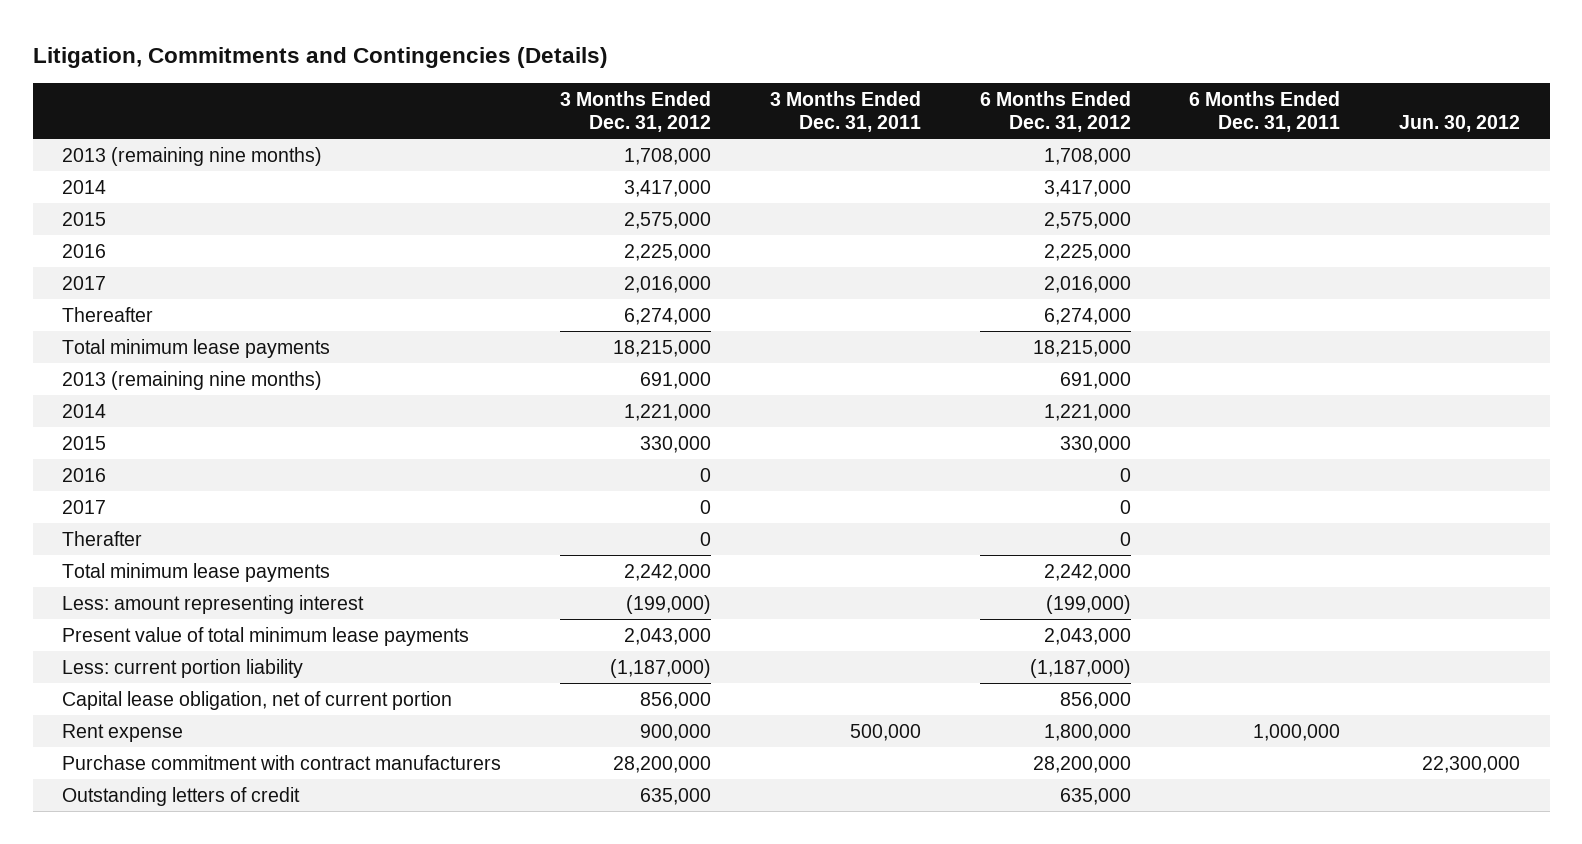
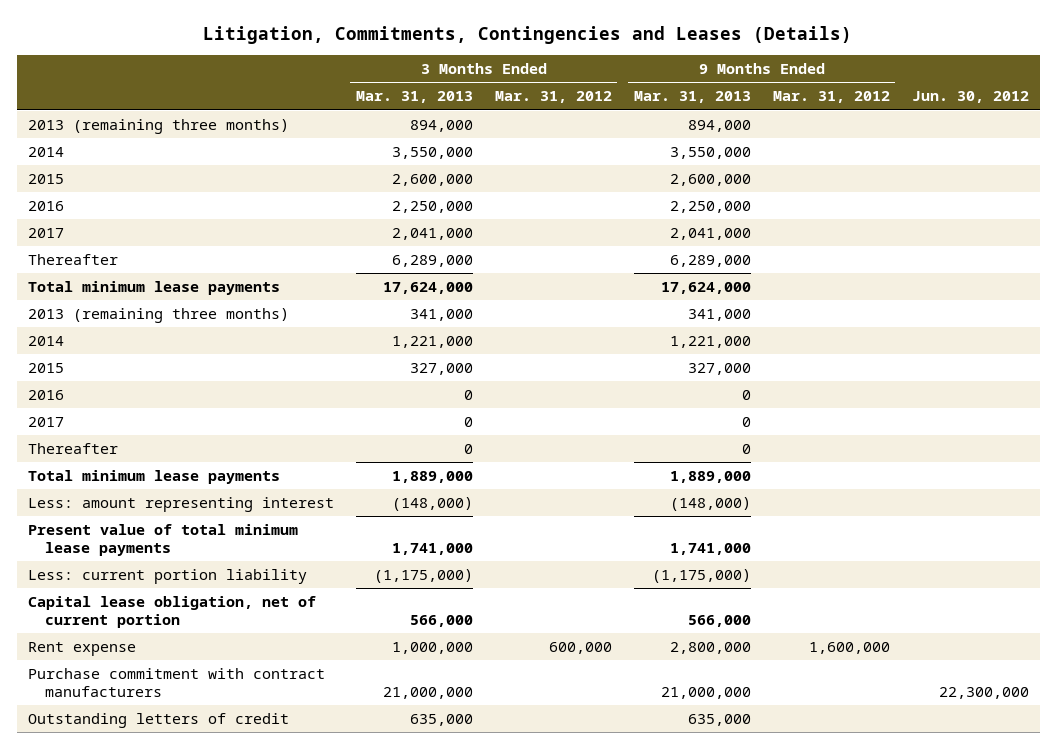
- Litigation, Commitments and Contingencies (Details)
+ Litigation, Commitments, Contingencies and Leases (Details)
- | 3 Months Ended Dec. 31, 2012 | 3 Months Ended Dec. 31, 2011 | 6 Months Ended Dec. 31, 2012 | 6 Months Ended Dec. 31, 2011 | Jun. 30, 2012
+ | 3 Months Ended Mar. 31, 2013 | 3 Months Ended Mar. 31, 2012 | 9 Months Ended Mar. 31, 2013 | 9 Months Ended Mar. 31, 2012 | Jun. 30, 2012
- 2013 (remaining nine months) | 1,708,000 | | 1,708,000 | |
+ 2013 (remaining three months) | 894,000 | | 894,000 | |
- 2013 (remaining nine months) | 691,000 | | 691,000 | |
+ 2013 (remaining three months) | 341,000 | | 341,000 | |
- Therafter | 0 | | 0 | |
+ Thereafter | 0 | | 0 | |

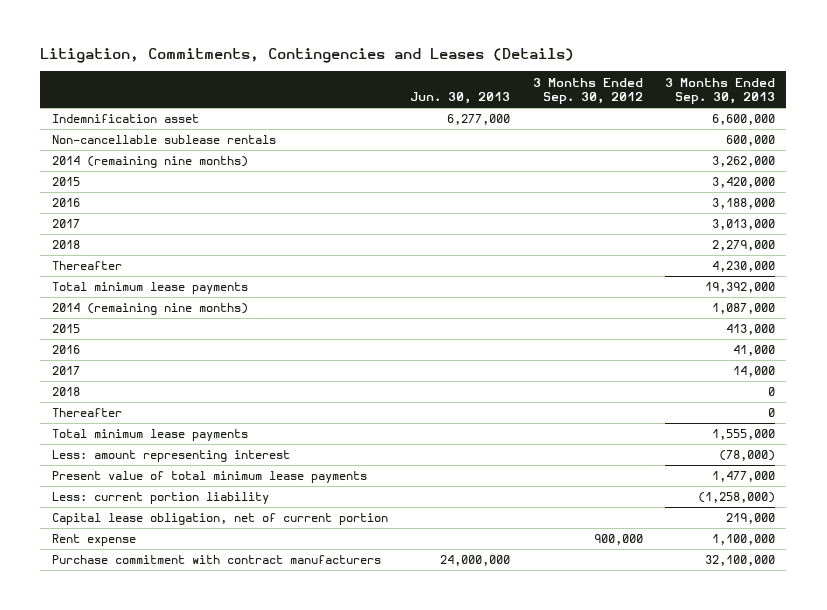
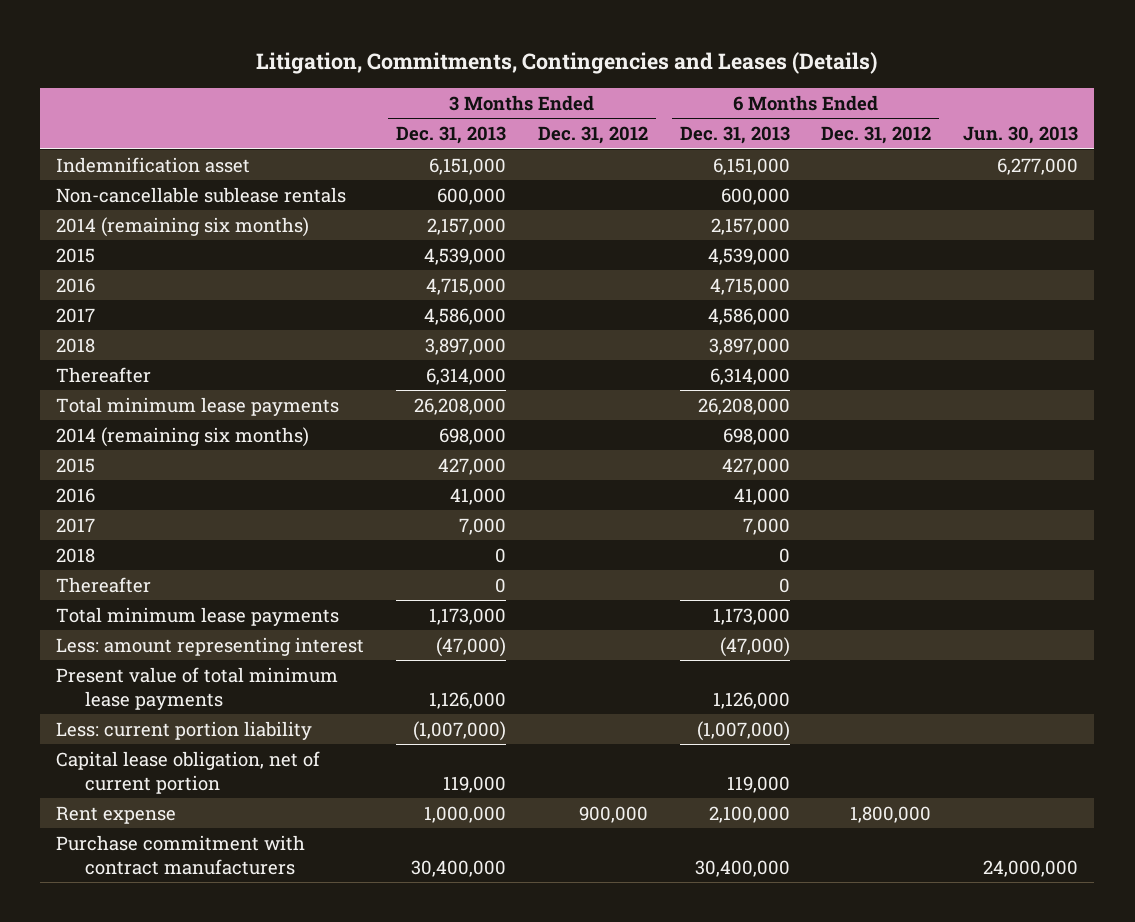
- | Jun. 30, 2013 | 3 Months Ended Sep. 30, 2012 | 3 Months Ended Sep. 30, 2013
+ | 3 Months Ended Dec. 31, 2013 | 3 Months Ended Dec. 31, 2012 | 6 Months Ended Dec. 31, 2013 | 6 Months Ended Dec. 31, 2012 | Jun. 30, 2013
- 2014 (remaining nine months) | | | 3,262,000
+ 2014 (remaining six months) | 2,157,000 | | 2,157,000 | |
- 2014 (remaining nine months) | | | 1,087,000
+ 2014 (remaining six months) | 698,000 | | 698,000 | |

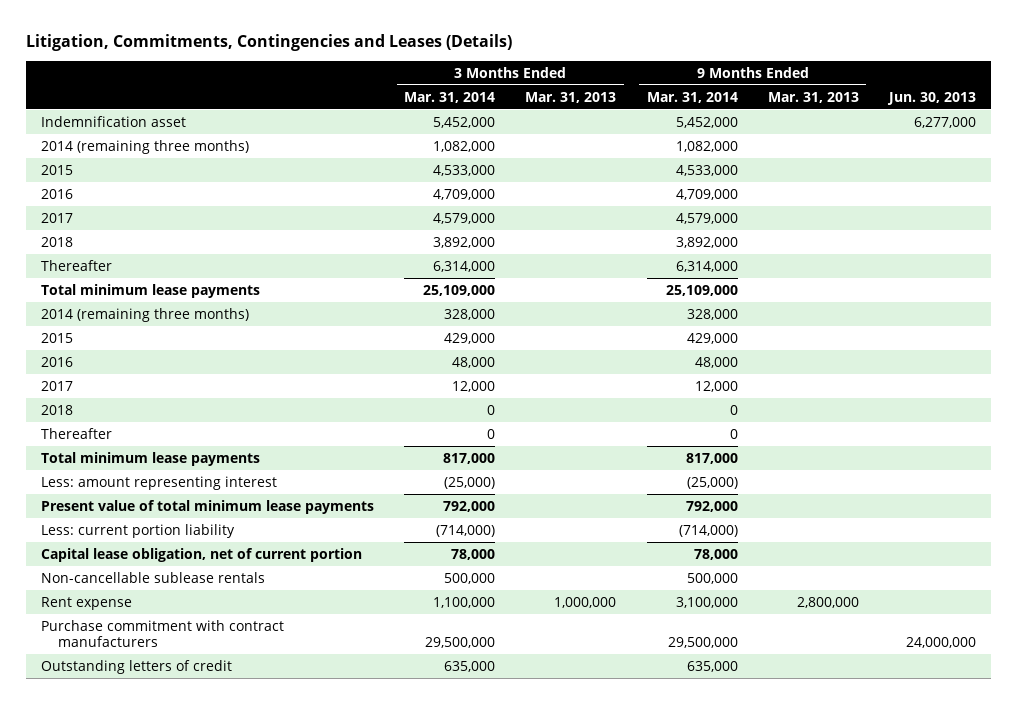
- | 3 Months Ended Dec. 31, 2013 | 3 Months Ended Dec. 31, 2012 | 6 Months Ended Dec. 31, 2013 | 6 Months Ended Dec. 31, 2012 | Jun. 30, 2013
+ | 3 Months Ended Mar. 31, 2014 | 3 Months Ended Mar. 31, 2013 | 9 Months Ended Mar. 31, 2014 | 9 Months Ended Mar. 31, 2013 | Jun. 30, 2013
- 2014 (remaining six months) | 2,157,000 | | 2,157,000 | |
+ 2014 (remaining three months) | 1,082,000 | | 1,082,000 | |
- 2014 (remaining six months) | 698,000 | | 698,000 | |
+ 2014 (remaining three months) | 328,000 | | 328,000 | |
moved down: Non-cancellable sublease rentals | 500,000 | | 500,000 | |
+ Outstanding letters of credit | 635,000 | | 635,000 | |

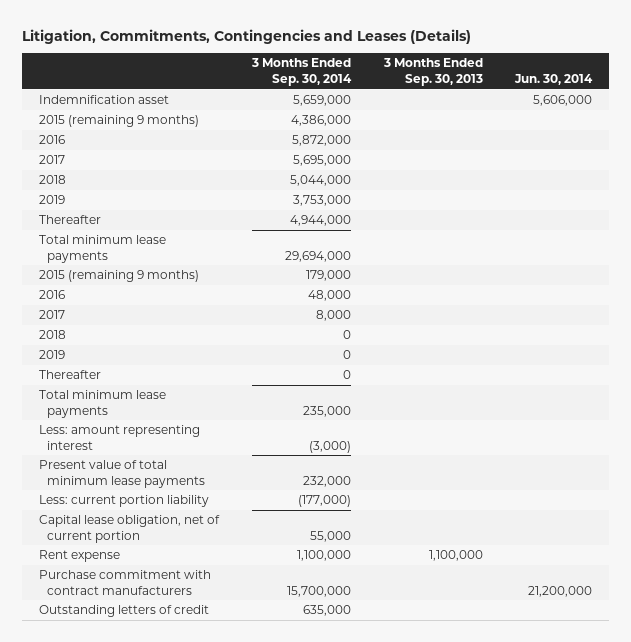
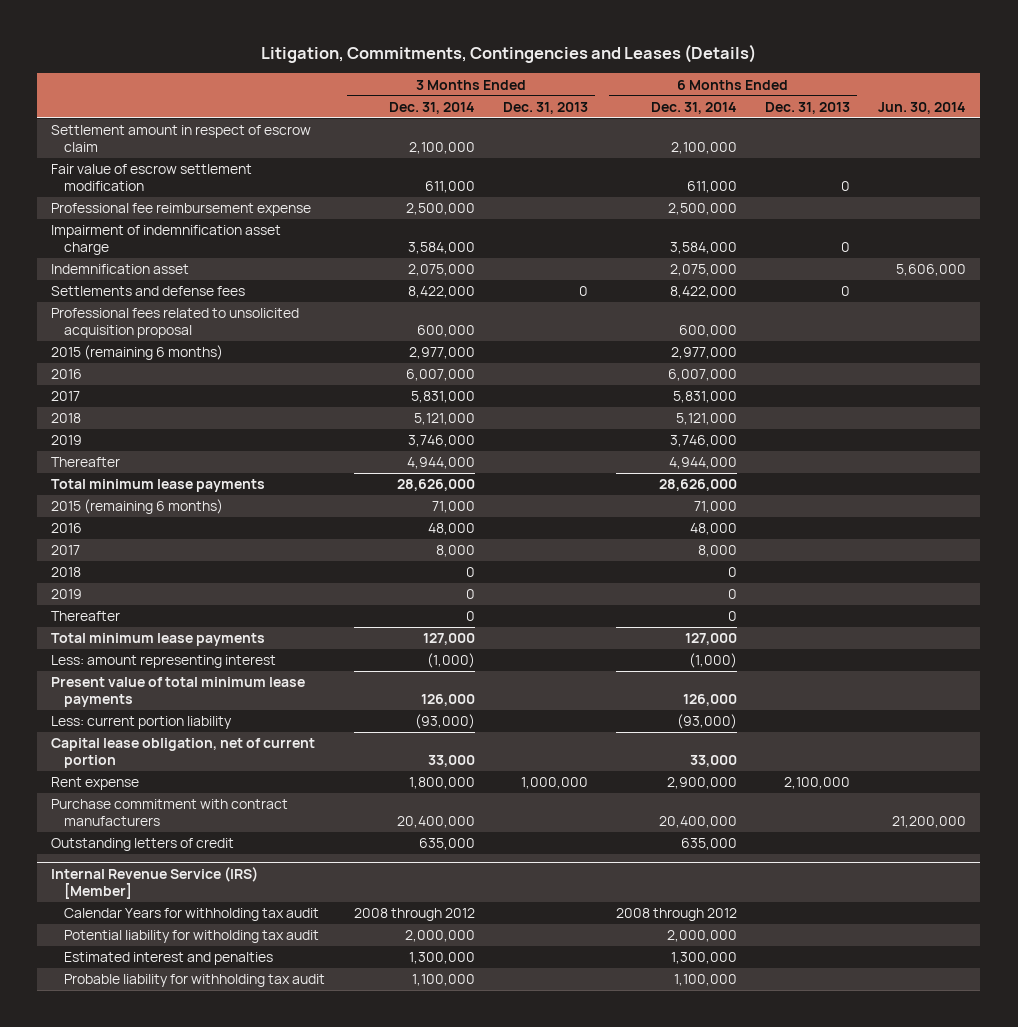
- | 3 Months Ended Sep. 30, 2014 | 3 Months Ended Sep. 30, 2013 | Jun. 30, 2014
+ | 3 Months Ended Dec. 31, 2014 | 3 Months Ended Dec. 31, 2013 | 6 Months Ended Dec. 31, 2014 | 6 Months Ended Dec. 31, 2013 | Jun. 30, 2014
+ Settlement amount in respect of escrow claim | 2,100,000 | | 2,100,000 | |
+ Fair value of escrow settlement modification | 611,000 | | 611,000 | 0 |
+ Professional fee reimbursement expense | 2,500,000 | | 2,500,000 | |
+ Impairment of indemnification asset charge | 3,584,000 | | 3,584,000 | 0 |
- 2015 (remaining 9 months) | 4,386,000 | |
+ Settlements and defense fees | 8,422,000 | 0 | 8,422,000 | 0 |
+ Professional fees related to unsolicited acquisition proposal | 600,000 | | 600,000 | |
+ 2015 (remaining 6 months) | 2,977,000 | | 2,977,000 | |
- 2015 (remaining 9 months) | 179,000 | |
+ 2015 (remaining 6 months) | 71,000 | | 71,000 | |
+ Internal Revenue Service (IRS) [Member]
+ Calendar Years for withholding tax audit | 2008 through 2012 | | 2008 through 2012 | |
+ Potential liability for witholding tax audit | 2,000,000 | | 2,000,000 | |
+ Estimated interest and penalties | 1,300,000 | | 1,300,000 | |
+ Probable liability for withholding tax audit | 1,100,000 | | 1,100,000 | |

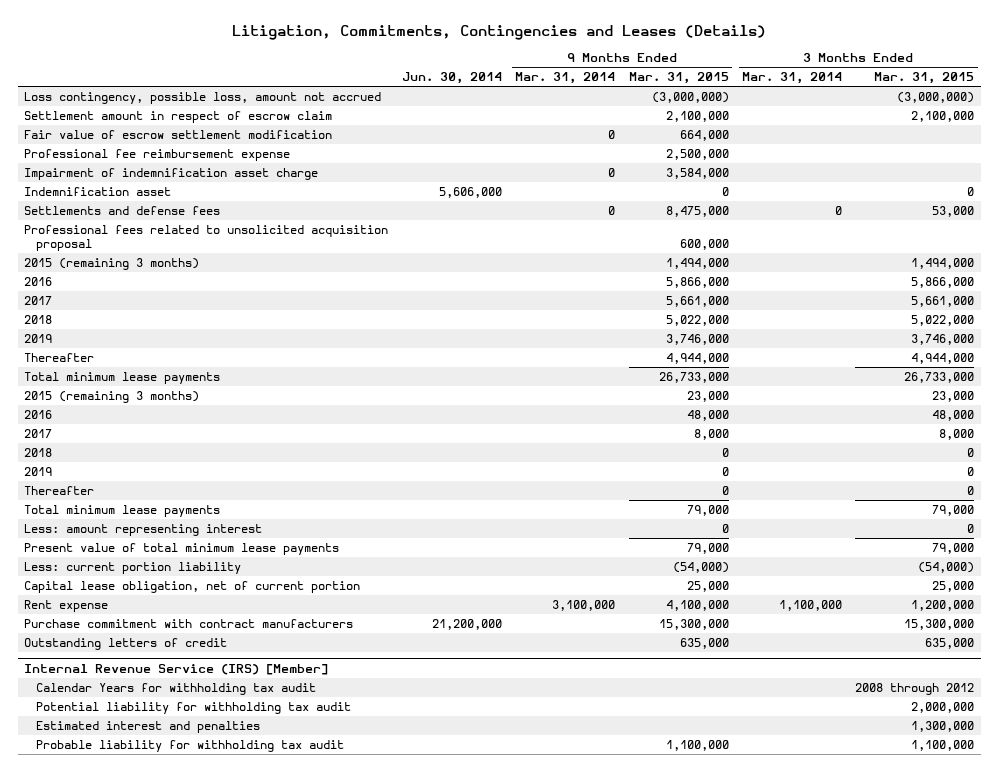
- | 3 Months Ended Dec. 31, 2014 | 3 Months Ended Dec. 31, 2013 | 6 Months Ended Dec. 31, 2014 | 6 Months Ended Dec. 31, 2013 | Jun. 30, 2014
+ | Jun. 30, 2014 | 9 Months Ended Mar. 31, 2014 | 9 Months Ended Mar. 31, 2015 | 3 Months Ended Mar. 31, 2014 | 3 Months Ended Mar. 31, 2015
+ Loss contingency, possible loss, amount not accrued | | | (3,000,000) | | (3,000,000)
- 2015 (remaining 6 months) | 2,977,000 | | 2,977,000 | |
+ 2015 (remaining 3 months) | | | 1,494,000 | | 1,494,000
- 2015 (remaining 6 months) | 71,000 | | 71,000 | |
+ 2015 (remaining 3 months) | | | 23,000 | | 23,000
@ Internal Revenue Service (IRS) [Member]
- Potential liability for witholding tax audit | 2,000,000 | | 2,000,000 | |
+ Potential liability for withholding tax audit | | | | | 2,000,000

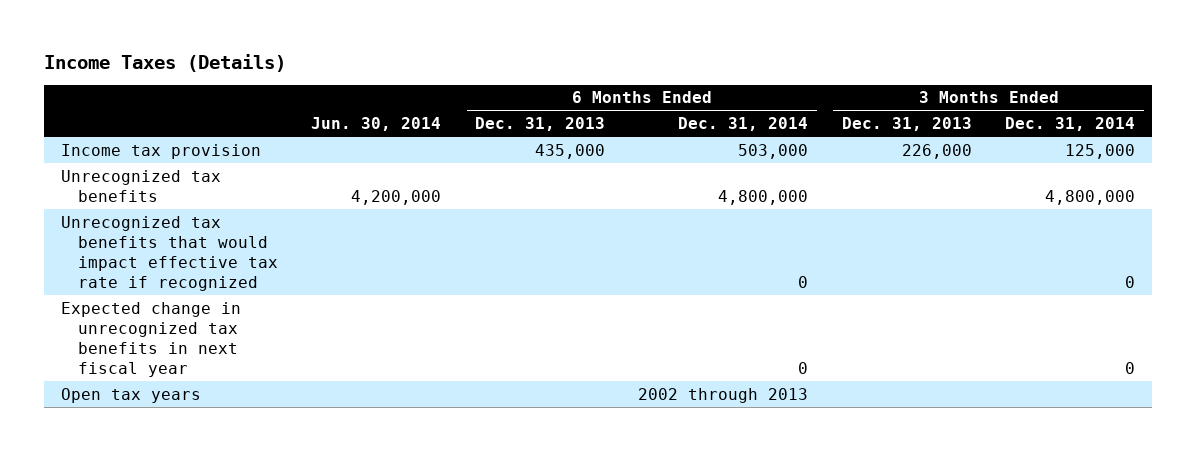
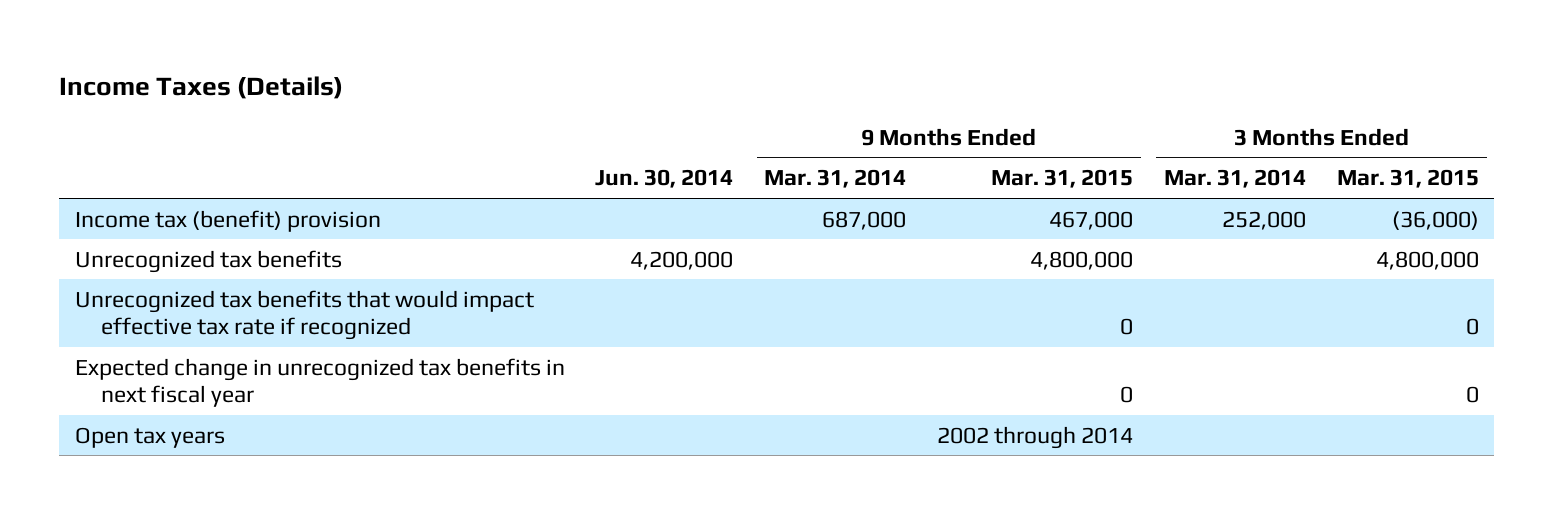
- | Jun. 30, 2014 | 6 Months Ended Dec. 31, 2013 | 6 Months Ended Dec. 31, 2014 | 3 Months Ended Dec. 31, 2013 | 3 Months Ended Dec. 31, 2014
+ | Jun. 30, 2014 | 9 Months Ended Mar. 31, 2014 | 9 Months Ended Mar. 31, 2015 | 3 Months Ended Mar. 31, 2014 | 3 Months Ended Mar. 31, 2015
- Income tax provision | | 435,000 | 503,000 | 226,000 | 125,000
+ Income tax (benefit) provision | | 687,000 | 467,000 | 252,000 | (36,000)

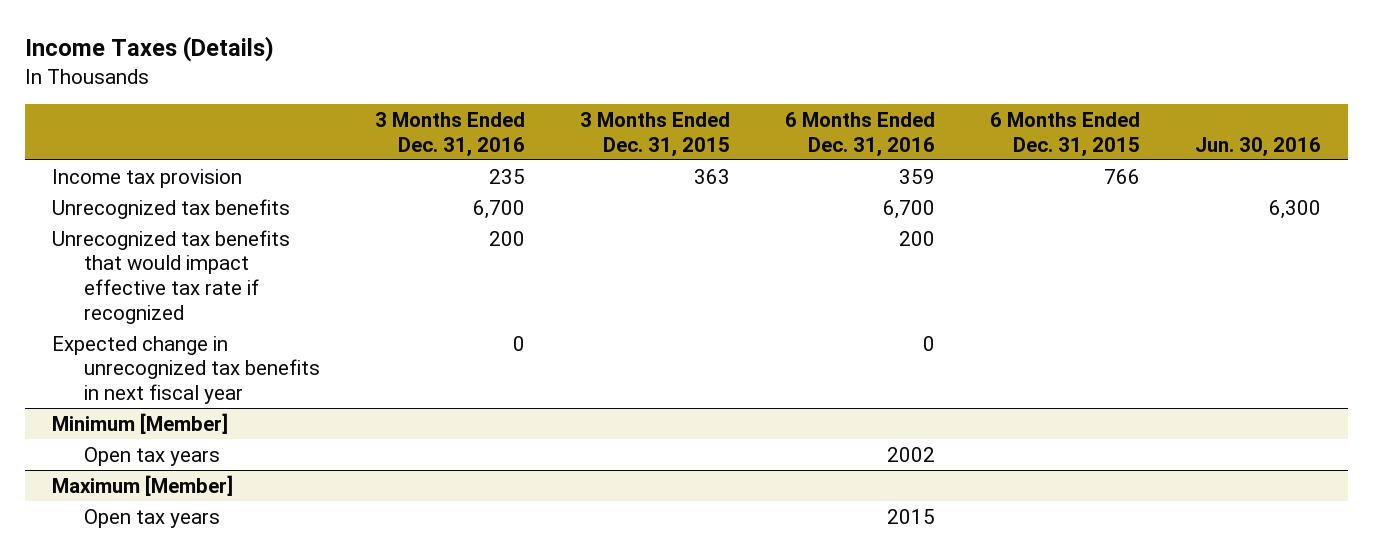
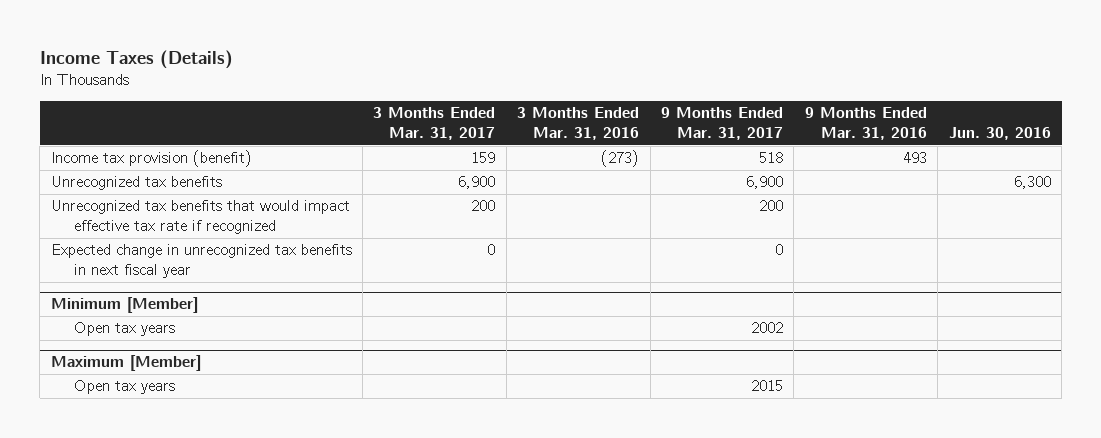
- | 3 Months Ended Dec. 31, 2016 | 3 Months Ended Dec. 31, 2015 | 6 Months Ended Dec. 31, 2016 | 6 Months Ended Dec. 31, 2015 | Jun. 30, 2016
+ | 3 Months Ended Mar. 31, 2017 | 3 Months Ended Mar. 31, 2016 | 9 Months Ended Mar. 31, 2017 | 9 Months Ended Mar. 31, 2016 | Jun. 30, 2016
- Income tax provision | 235 | 363 | 359 | 766 |
+ Income tax provision (benefit) | 159 | (273) | 518 | 493 |

